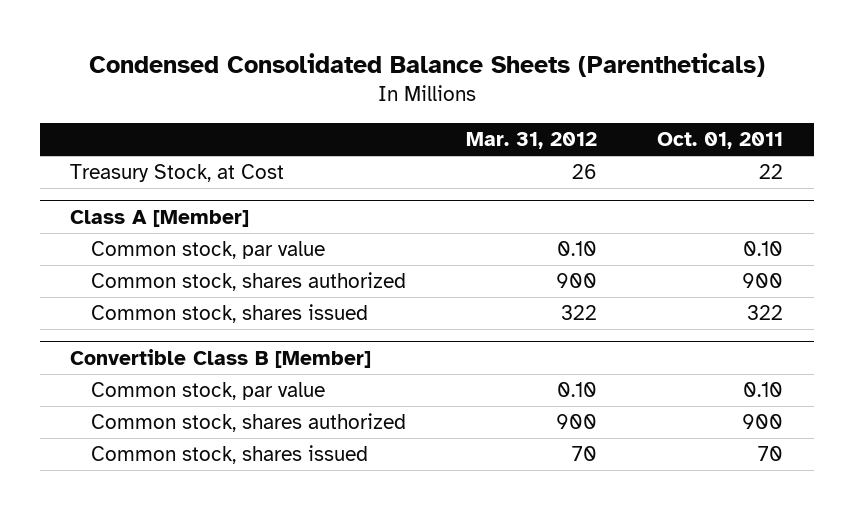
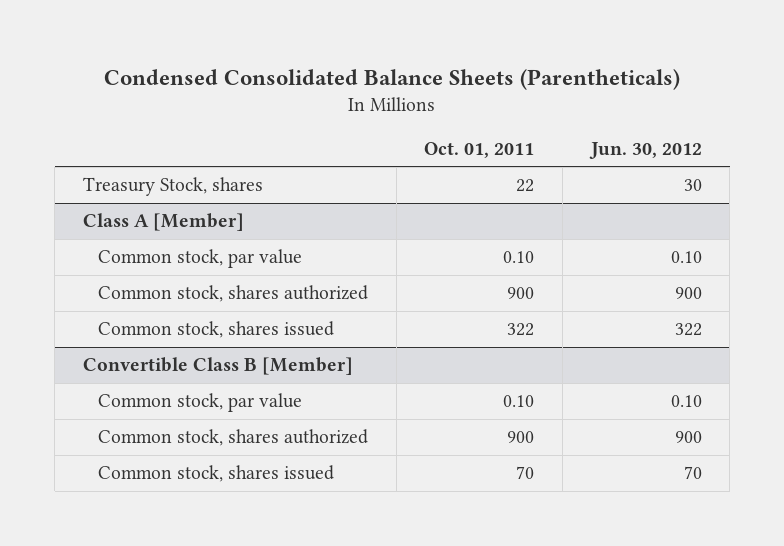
- | Mar. 31, 2012 | Oct. 01, 2011
+ | Oct. 01, 2011 | Jun. 30, 2012
- Treasury Stock, at Cost | 26 | 22
+ Treasury Stock, shares | 22 | 30

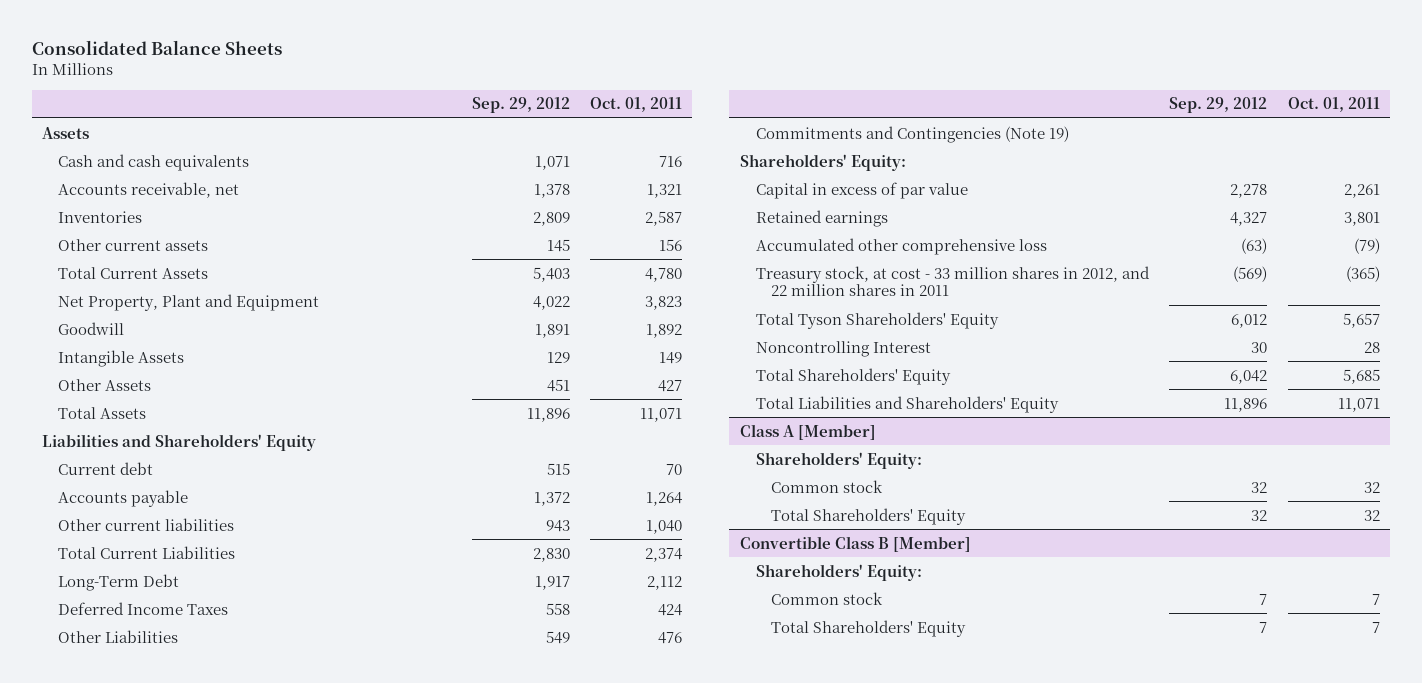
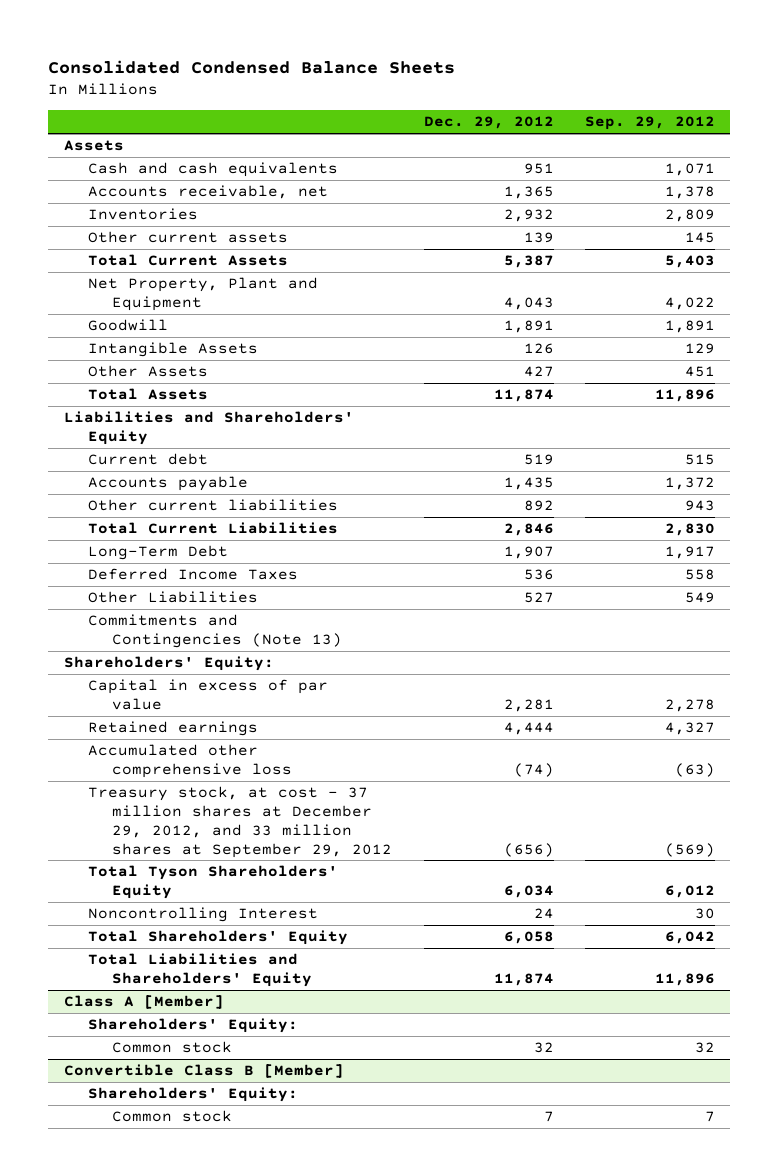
- Consolidated Balance Sheets
+ Consolidated Condensed Balance Sheets
- | Sep. 29, 2012 | Oct. 01, 2011
+ | Dec. 29, 2012 | Sep. 29, 2012
- Commitments and Contingencies (Note 19)
+ Commitments and Contingencies (Note 13)
- Treasury stock, at cost - 33 million shares in 2012, and 22 million shares in 2011 | (569) | (365)
+ Treasury stock, at cost - 37 million shares at December 29, 2012, and 33 million shares at September 29, 2012 | (656) | (569)
@ Class A [Member]
- Total Shareholders' Equity | 32 | 32
@ Convertible Class B [Member]
- Total Shareholders' Equity | 7 | 7

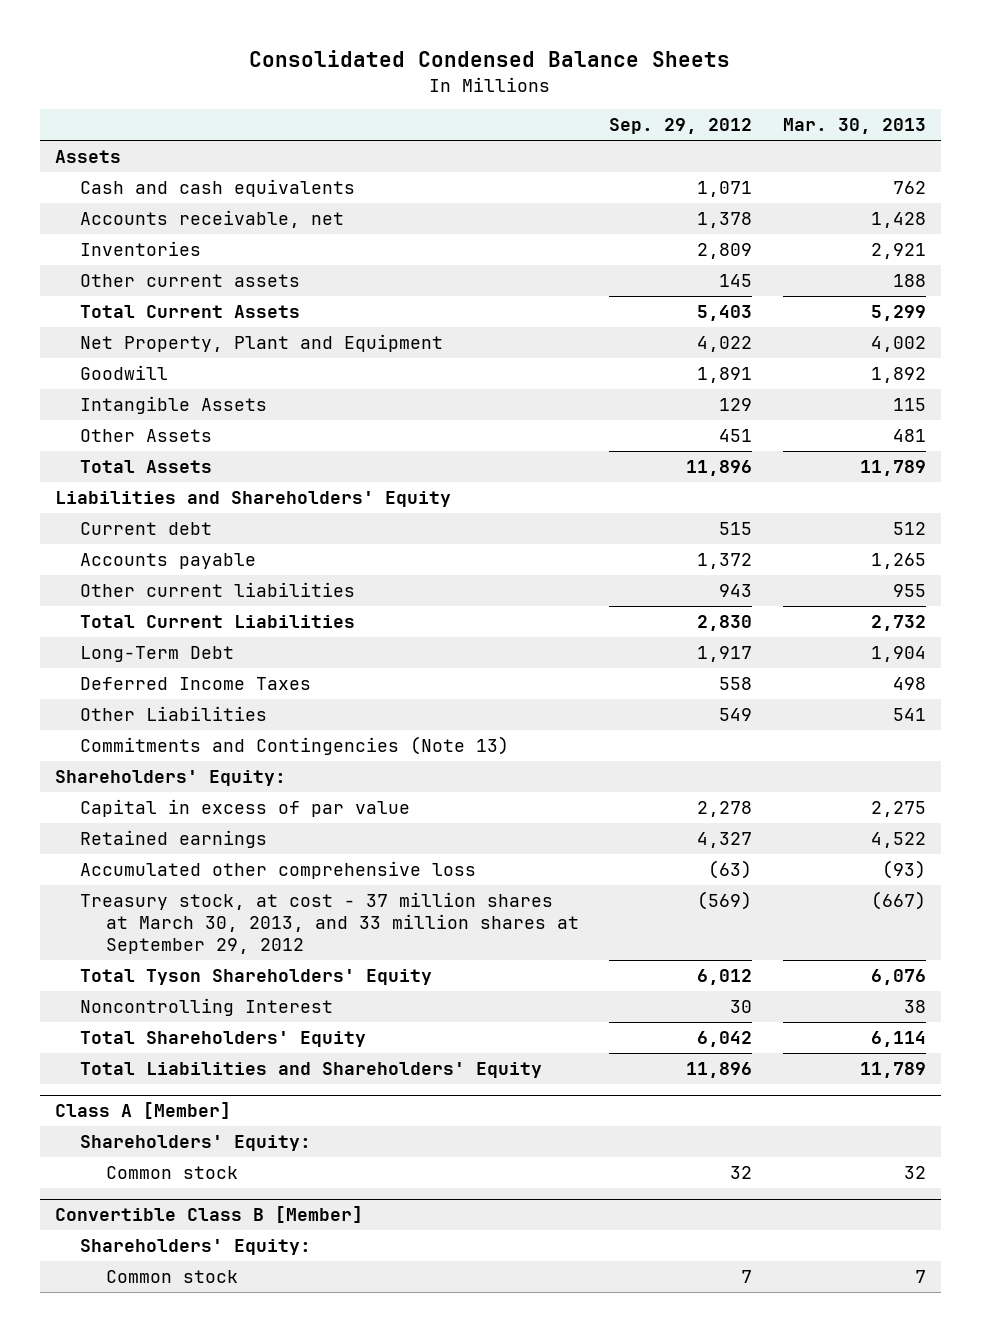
- | Dec. 29, 2012 | Sep. 29, 2012
+ | Sep. 29, 2012 | Mar. 30, 2013
- Treasury stock, at cost - 37 million shares at December 29, 2012, and 33 million shares at September 29, 2012 | (656) | (569)
+ Treasury stock, at cost - 37 million shares at March 30, 2013, and 33 million shares at September 29, 2012 | (569) | (667)

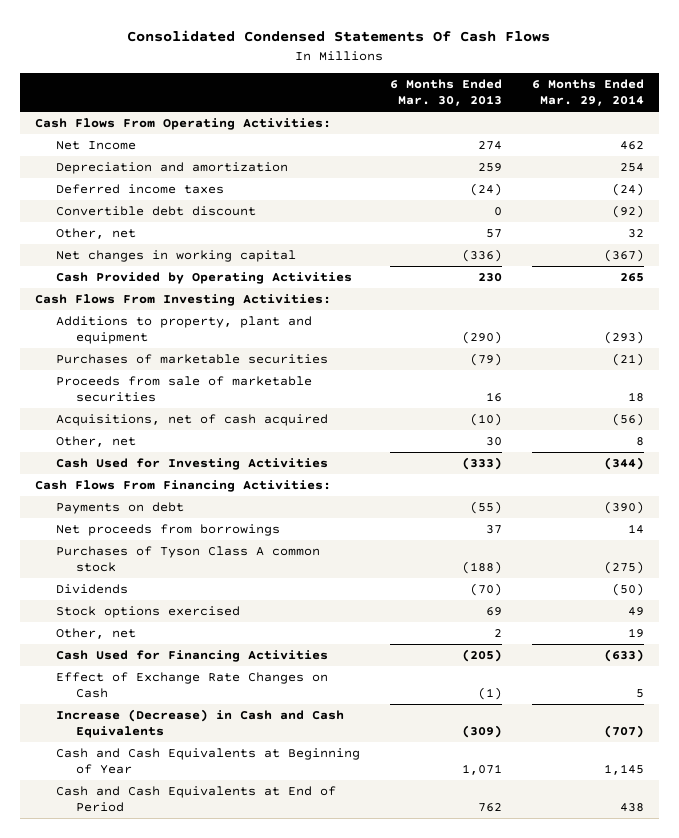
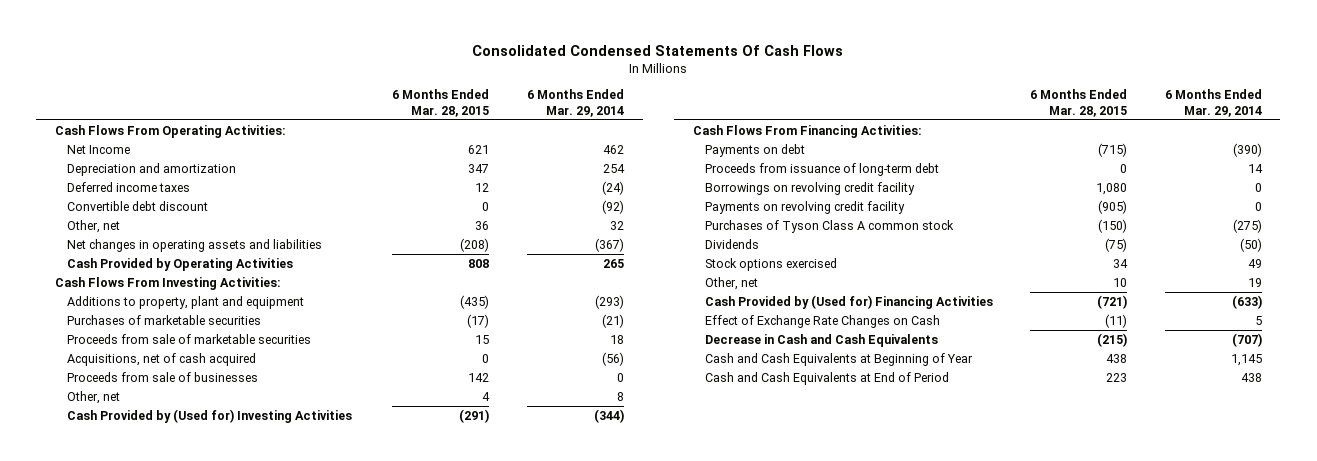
- | 6 Months Ended Mar. 30, 2013 | 6 Months Ended Mar. 29, 2014
+ | 6 Months Ended Mar. 28, 2015 | 6 Months Ended Mar. 29, 2014
- Net changes in working capital | (336) | (367)
+ Net changes in operating assets and liabilities | (208) | (367)
+ Proceeds from sale of businesses | 142 | 0
- Cash Used for Investing Activities | (333) | (344)
+ Cash Provided by (Used for) Investing Activities | (291) | (344)
- Net proceeds from borrowings | 37 | 14
+ Proceeds from issuance of long-term debt | 0 | 14
+ Borrowings on revolving credit facility | 1,080 | 0
+ Payments on revolving credit facility | (905) | 0
- Cash Used for Financing Activities | (205) | (633)
+ Cash Provided by (Used for) Financing Activities | (721) | (633)
- Increase (Decrease) in Cash and Cash Equivalents | (309) | (707)
+ Decrease in Cash and Cash Equivalents | (215) | (707)

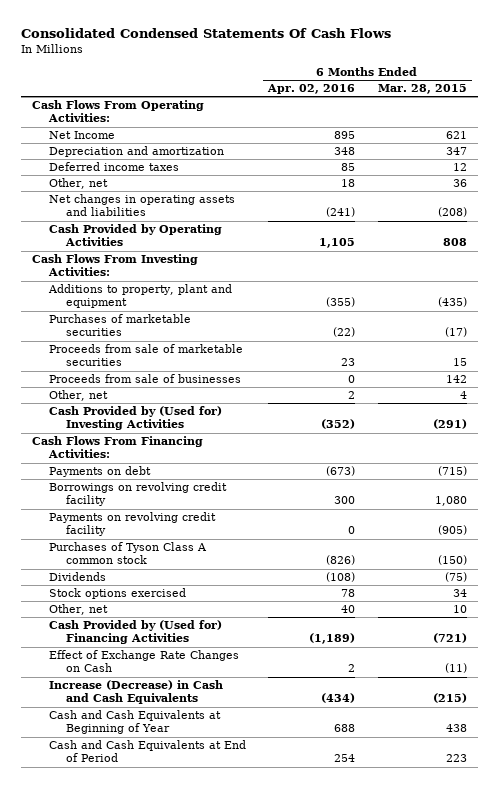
- | 6 Months Ended Mar. 28, 2015 | 6 Months Ended Mar. 29, 2014
+ | 6 Months Ended Apr. 02, 2016 | 6 Months Ended Mar. 28, 2015
- Convertible debt discount | 0 | (92)
- Acquisitions, net of cash acquired | 0 | (56)
- Proceeds from issuance of long-term debt | 0 | 14
- Decrease in Cash and Cash Equivalents | (215) | (707)
+ Increase (Decrease) in Cash and Cash Equivalents | (434) | (215)

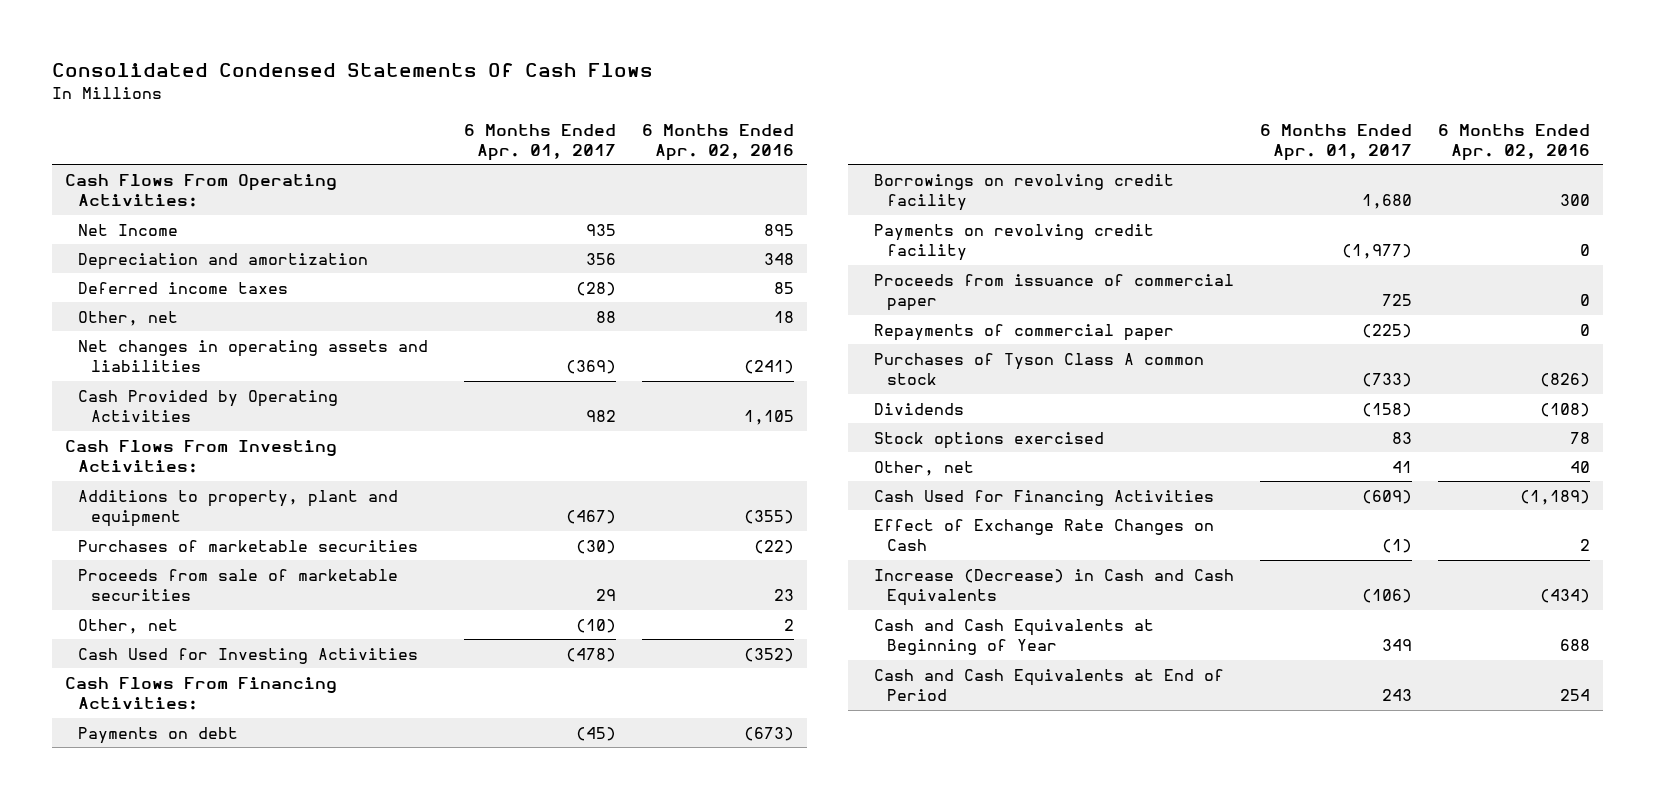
- | 6 Months Ended Apr. 02, 2016 | 6 Months Ended Mar. 28, 2015
+ | 6 Months Ended Apr. 01, 2017 | 6 Months Ended Apr. 02, 2016
- Proceeds from sale of businesses | 0 | 142
- Cash Provided by (Used for) Investing Activities | (352) | (291)
+ Cash Used for Investing Activities | (478) | (352)
+ Proceeds from issuance of commercial paper | 725 | 0
+ Repayments of commercial paper | (225) | 0
- Cash Provided by (Used for) Financing Activities | (1,189) | (721)
+ Cash Used for Financing Activities | (609) | (1,189)

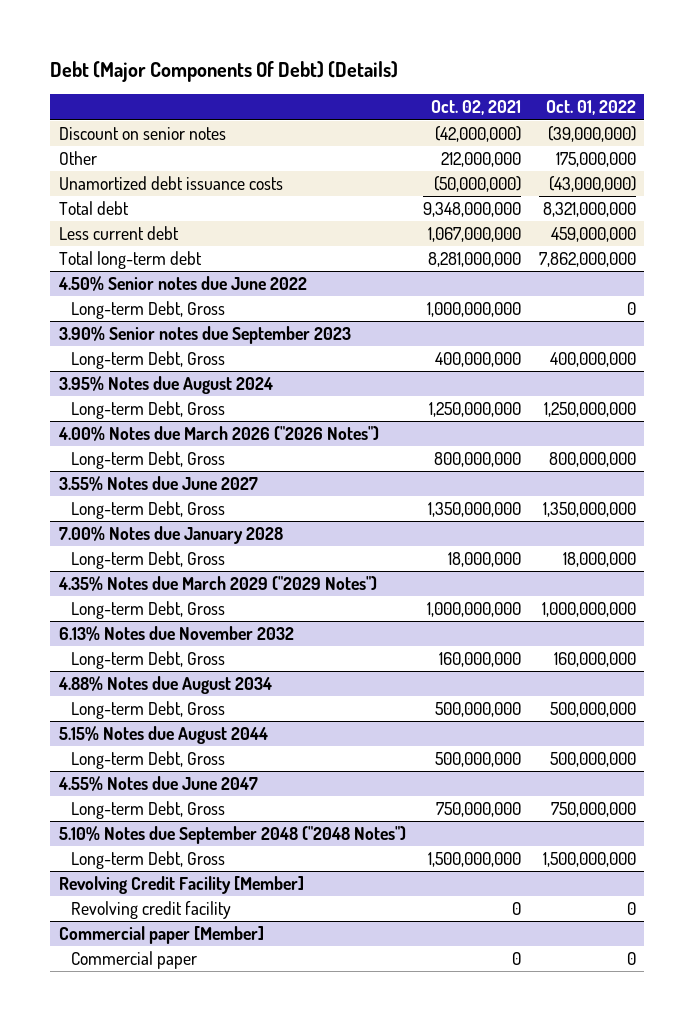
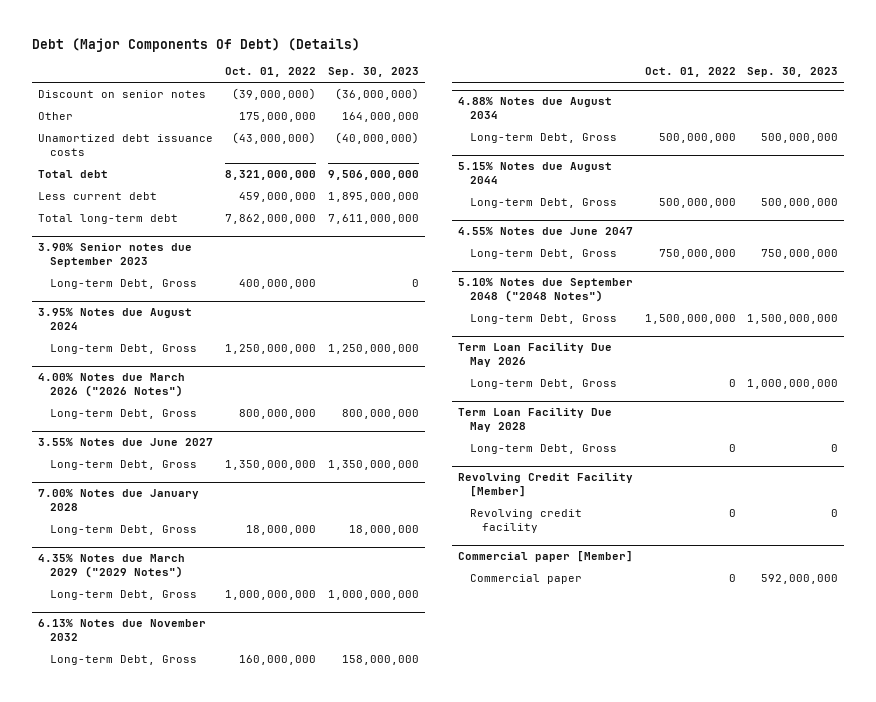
- | Oct. 02, 2021 | Oct. 01, 2022
+ | Oct. 01, 2022 | Sep. 30, 2023
- 4.50% Senior notes due June 2022
- Long-term Debt, Gross | 1,000,000,000 | 0
+ Term Loan Facility Due May 2026
+ Long-term Debt, Gross | 0 | 1,000,000,000
+ Term Loan Facility Due May 2028
+ Long-term Debt, Gross | 0 | 0

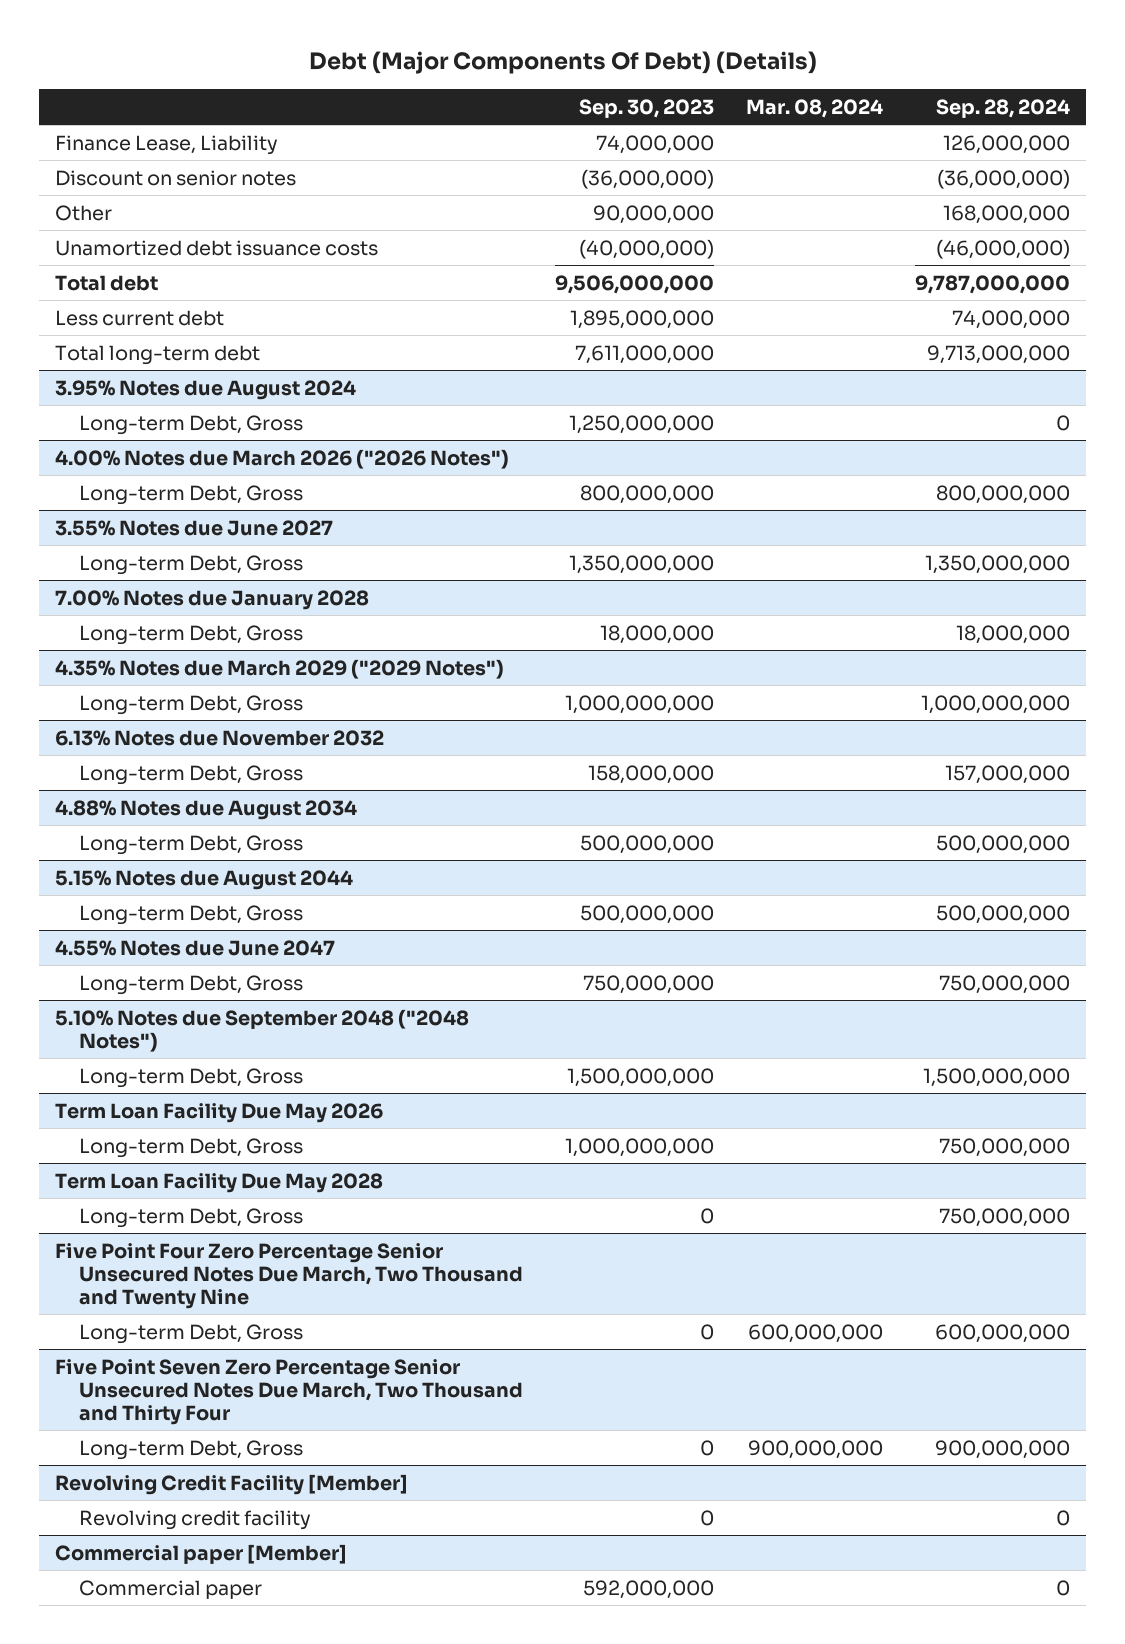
- | Oct. 01, 2022 | Sep. 30, 2023
+ | Sep. 30, 2023 | Mar. 08, 2024 | Sep. 28, 2024
+ Finance Lease, Liability | 74,000,000 | | 126,000,000
- Other | 175,000,000 | 164,000,000
+ Other | 90,000,000 | | 168,000,000
- 3.90% Senior notes due September 2023
- Long-term Debt, Gross | 400,000,000 | 0
+ Five Point Four Zero Percentage Senior Unsecured Notes Due March, Two Thousand and Twenty Nine
+ Long-term Debt, Gross | 0 | 600,000,000 | 600,000,000
+ Five Point Seven Zero Percentage Senior Unsecured Notes Due March, Two Thousand and Thirty Four
+ Long-term Debt, Gross | 0 | 900,000,000 | 900,000,000

